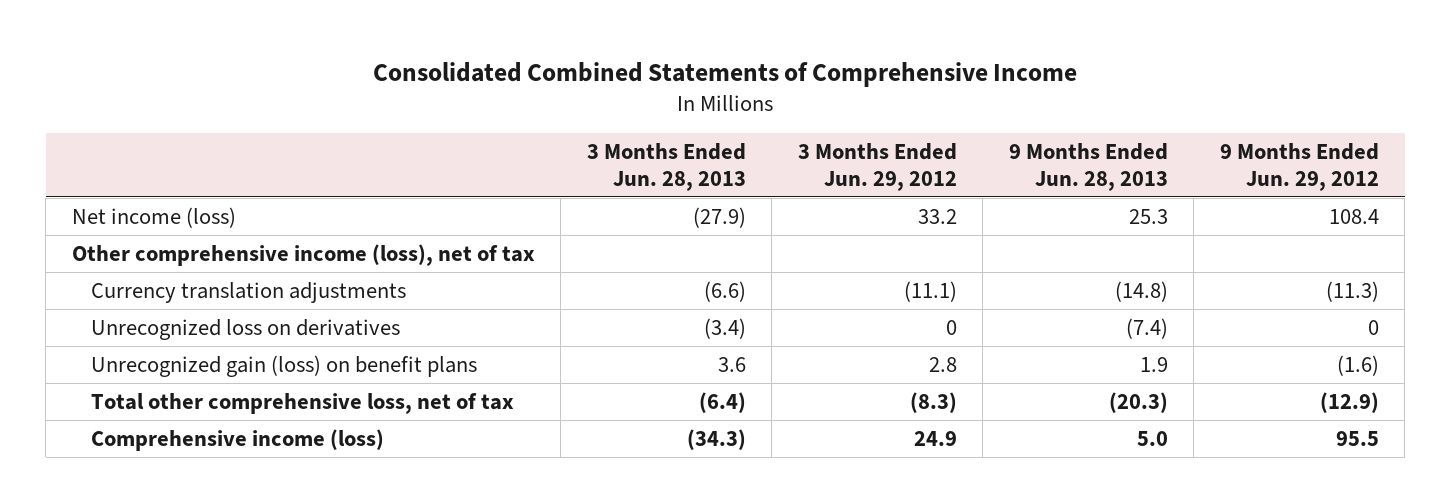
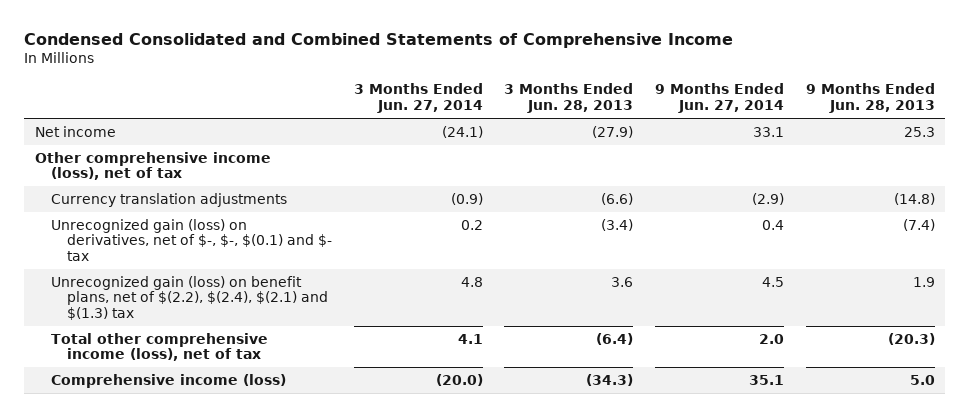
- Consolidated Combined Statements of Comprehensive Income
+ Condensed Consolidated and Combined Statements of Comprehensive Income
- | 3 Months Ended Jun. 28, 2013 | 3 Months Ended Jun. 29, 2012 | 9 Months Ended Jun. 28, 2013 | 9 Months Ended Jun. 29, 2012
+ | 3 Months Ended Jun. 27, 2014 | 3 Months Ended Jun. 28, 2013 | 9 Months Ended Jun. 27, 2014 | 9 Months Ended Jun. 28, 2013
- Net income (loss) | (27.9) | 33.2 | 25.3 | 108.4
+ Net income | (24.1) | (27.9) | 33.1 | 25.3
- Unrecognized loss on derivatives | (3.4) | 0 | (7.4) | 0
- Unrecognized gain (loss) on benefit plans | 3.6 | 2.8 | 1.9 | (1.6)
- Total other comprehensive loss, net of tax | (6.4) | (8.3) | (20.3) | (12.9)
+ Unrecognized gain (loss) on derivatives, net of $-, $-, $(0.1) and $- tax | 0.2 | (3.4) | 0.4 | (7.4)
+ Unrecognized gain (loss) on benefit plans, net of $(2.2), $(2.4), $(2.1) and $(1.3) tax | 4.8 | 3.6 | 4.5 | 1.9
+ Total other comprehensive income (loss), net of tax | 4.1 | (6.4) | 2.0 | (20.3)

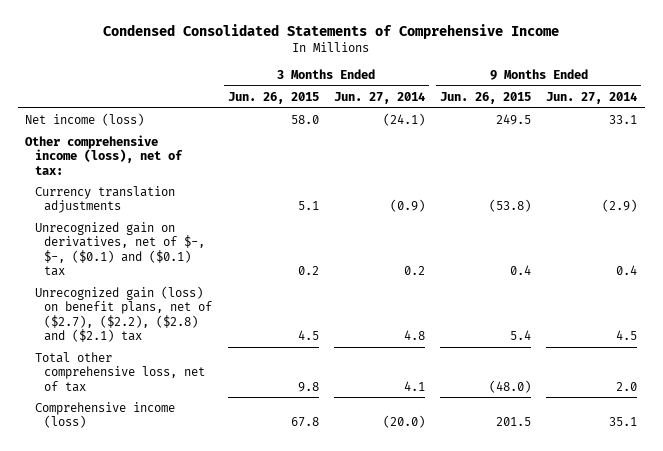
- Condensed Consolidated and Combined Statements of Comprehensive Income
+ Condensed Consolidated Statements of Comprehensive Income
- | 3 Months Ended Jun. 27, 2014 | 3 Months Ended Jun. 28, 2013 | 9 Months Ended Jun. 27, 2014 | 9 Months Ended Jun. 28, 2013
+ | 3 Months Ended Jun. 26, 2015 | 3 Months Ended Jun. 27, 2014 | 9 Months Ended Jun. 26, 2015 | 9 Months Ended Jun. 27, 2014
- Net income | (24.1) | (27.9) | 33.1 | 25.3
- Other comprehensive income (loss), net of tax
+ Net income (loss) | 58.0 | (24.1) | 249.5 | 33.1
+ Other comprehensive income (loss), net of tax:
- Unrecognized gain (loss) on derivatives, net of $-, $-, $(0.1) and $- tax | 0.2 | (3.4) | 0.4 | (7.4)
- Unrecognized gain (loss) on benefit plans, net of $(2.2), $(2.4), $(2.1) and $(1.3) tax | 4.8 | 3.6 | 4.5 | 1.9
- Total other comprehensive income (loss), net of tax | 4.1 | (6.4) | 2.0 | (20.3)
+ Unrecognized gain on derivatives, net of $-, $-, ($0.1) and ($0.1) tax | 0.2 | 0.2 | 0.4 | 0.4
+ Unrecognized gain (loss) on benefit plans, net of ($2.7), ($2.2), ($2.8) and ($2.1) tax | 4.5 | 4.8 | 5.4 | 4.5
+ Total other comprehensive loss, net of tax | 9.8 | 4.1 | (48.0) | 2.0

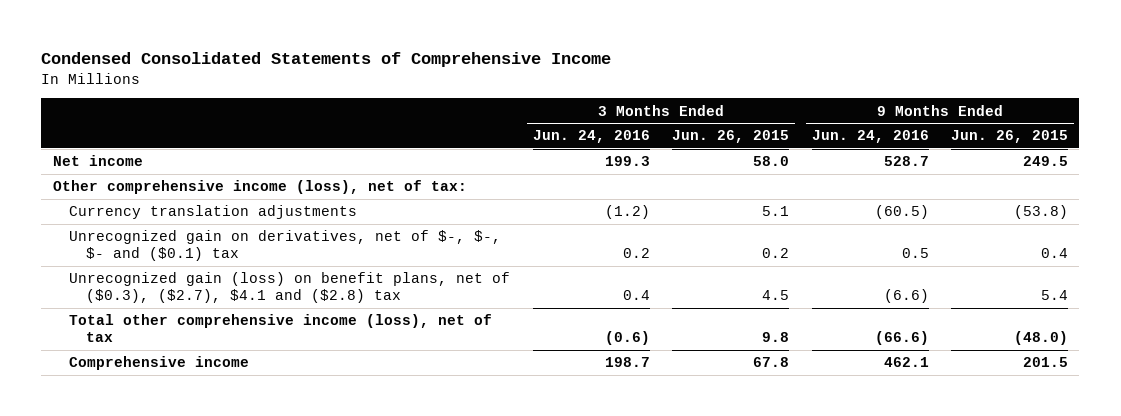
- | 3 Months Ended Jun. 26, 2015 | 3 Months Ended Jun. 27, 2014 | 9 Months Ended Jun. 26, 2015 | 9 Months Ended Jun. 27, 2014
+ | 3 Months Ended Jun. 24, 2016 | 3 Months Ended Jun. 26, 2015 | 9 Months Ended Jun. 24, 2016 | 9 Months Ended Jun. 26, 2015
- Net income (loss) | 58.0 | (24.1) | 249.5 | 33.1
+ Net income | 199.3 | 58.0 | 528.7 | 249.5
- Unrecognized gain on derivatives, net of $-, $-, ($0.1) and ($0.1) tax | 0.2 | 0.2 | 0.4 | 0.4
- Unrecognized gain (loss) on benefit plans, net of ($2.7), ($2.2), ($2.8) and ($2.1) tax | 4.5 | 4.8 | 5.4 | 4.5
- Total other comprehensive loss, net of tax | 9.8 | 4.1 | (48.0) | 2.0
- Comprehensive income (loss) | 67.8 | (20.0) | 201.5 | 35.1
+ Unrecognized gain on derivatives, net of $-, $-, $- and ($0.1) tax | 0.2 | 0.2 | 0.5 | 0.4
+ Unrecognized gain (loss) on benefit plans, net of ($0.3), ($2.7), $4.1 and ($2.8) tax | 0.4 | 4.5 | (6.6) | 5.4
+ Total other comprehensive income (loss), net of tax | (0.6) | 9.8 | (66.6) | (48.0)
+ Comprehensive income | 198.7 | 67.8 | 462.1 | 201.5

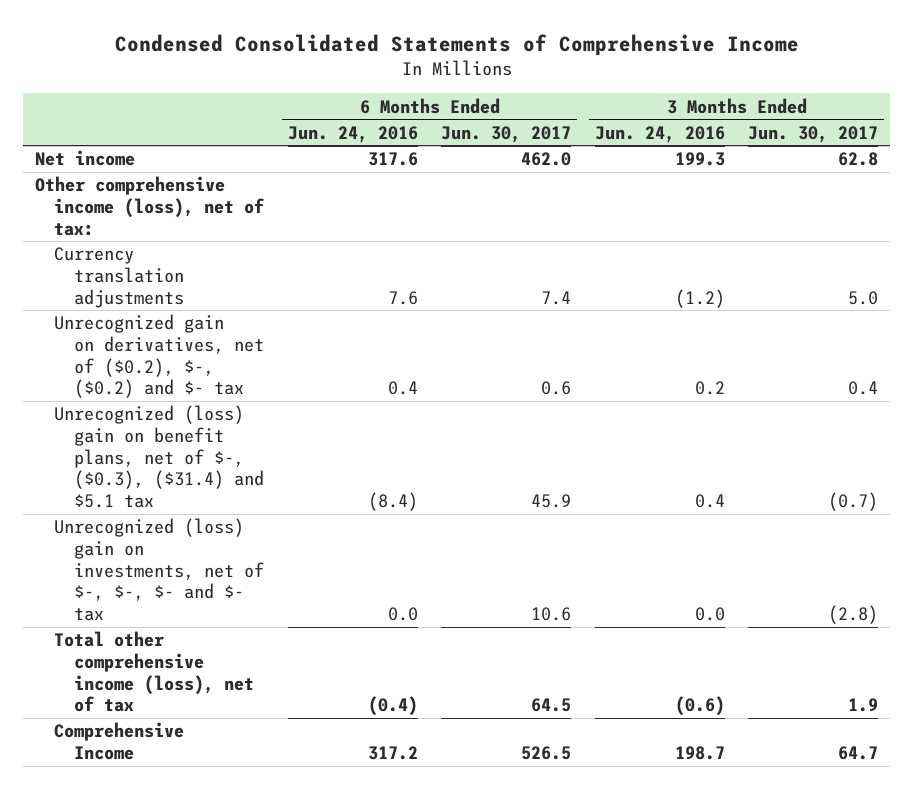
- | 3 Months Ended Jun. 24, 2016 | 3 Months Ended Jun. 26, 2015 | 9 Months Ended Jun. 24, 2016 | 9 Months Ended Jun. 26, 2015
+ | 6 Months Ended Jun. 24, 2016 | 6 Months Ended Jun. 30, 2017 | 3 Months Ended Jun. 24, 2016 | 3 Months Ended Jun. 30, 2017
- Unrecognized gain on derivatives, net of $-, $-, $- and ($0.1) tax | 0.2 | 0.2 | 0.5 | 0.4
- Unrecognized gain (loss) on benefit plans, net of ($0.3), ($2.7), $4.1 and ($2.8) tax | 0.4 | 4.5 | (6.6) | 5.4
+ Unrecognized gain on derivatives, net of ($0.2), $-, ($0.2) and $- tax | 0.4 | 0.6 | 0.2 | 0.4
+ Unrecognized (loss) gain on benefit plans, net of $-, ($0.3), ($31.4) and $5.1 tax | (8.4) | 45.9 | 0.4 | (0.7)
+ Unrecognized (loss) gain on investments, net of $-, $-, $- and $- tax | 0.0 | 10.6 | 0.0 | (2.8)
- Comprehensive income | 198.7 | 67.8 | 462.1 | 201.5
+ Comprehensive Income | 317.2 | 526.5 | 198.7 | 64.7

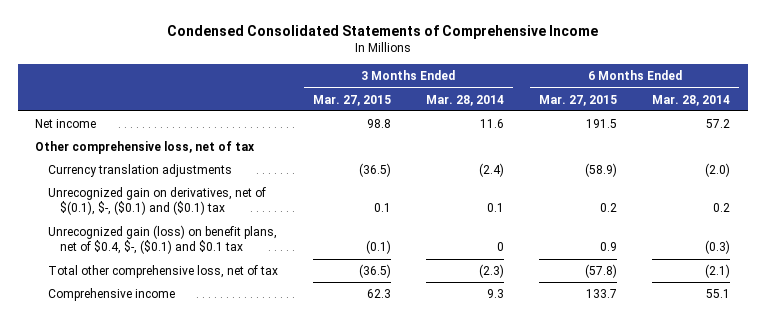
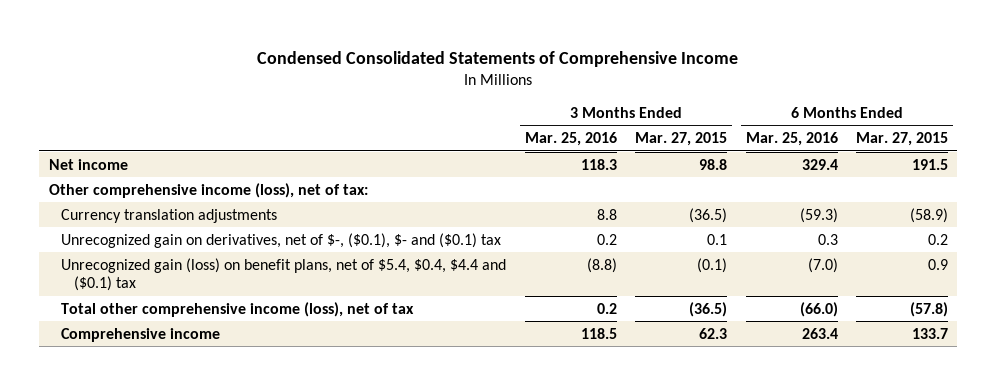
- | 3 Months Ended Mar. 27, 2015 | 3 Months Ended Mar. 28, 2014 | 6 Months Ended Mar. 27, 2015 | 6 Months Ended Mar. 28, 2014
+ | 3 Months Ended Mar. 25, 2016 | 3 Months Ended Mar. 27, 2015 | 6 Months Ended Mar. 25, 2016 | 6 Months Ended Mar. 27, 2015
- Other comprehensive loss, net of tax
+ Other comprehensive income (loss), net of tax:
- Unrecognized gain on derivatives, net of $(0.1), $-, ($0.1) and ($0.1) tax | 0.1 | 0.1 | 0.2 | 0.2
- Unrecognized gain (loss) on benefit plans, net of $0.4, $-, ($0.1) and $0.1 tax | (0.1) | 0 | 0.9 | (0.3)
- Total other comprehensive loss, net of tax | (36.5) | (2.3) | (57.8) | (2.1)
+ Unrecognized gain on derivatives, net of $-, ($0.1), $- and ($0.1) tax | 0.2 | 0.1 | 0.3 | 0.2
+ Unrecognized gain (loss) on benefit plans, net of $5.4, $0.4, $4.4 and ($0.1) tax | (8.8) | (0.1) | (7.0) | 0.9
+ Total other comprehensive income (loss), net of tax | 0.2 | (36.5) | (66.0) | (57.8)

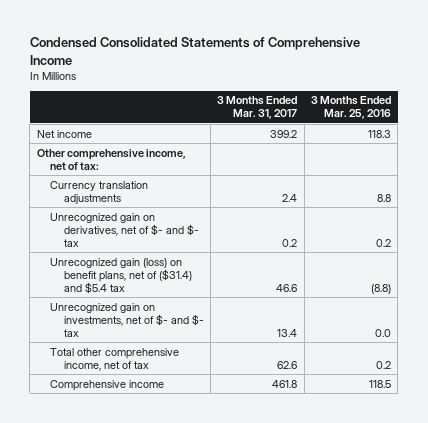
- | 3 Months Ended Mar. 25, 2016 | 3 Months Ended Mar. 27, 2015 | 6 Months Ended Mar. 25, 2016 | 6 Months Ended Mar. 27, 2015
+ | 3 Months Ended Mar. 31, 2017 | 3 Months Ended Mar. 25, 2016
- Other comprehensive income (loss), net of tax:
+ Other comprehensive income, net of tax:
- Unrecognized gain on derivatives, net of $-, ($0.1), $- and ($0.1) tax | 0.2 | 0.1 | 0.3 | 0.2
- Unrecognized gain (loss) on benefit plans, net of $5.4, $0.4, $4.4 and ($0.1) tax | (8.8) | (0.1) | (7.0) | 0.9
- Total other comprehensive income (loss), net of tax | 0.2 | (36.5) | (66.0) | (57.8)
+ Unrecognized gain on derivatives, net of $- and $- tax | 0.2 | 0.2
+ Unrecognized gain (loss) on benefit plans, net of ($31.4) and $5.4 tax | 46.6 | (8.8)
+ Unrecognized gain on investments, net of $- and $- tax | 13.4 | 0.0
+ Total other comprehensive income, net of tax | 62.6 | 0.2

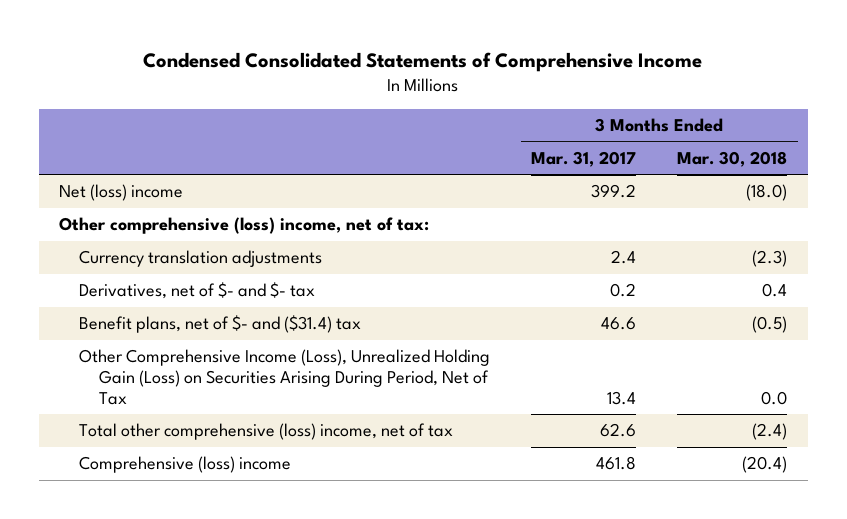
- | 3 Months Ended Mar. 31, 2017 | 3 Months Ended Mar. 25, 2016
+ | 3 Months Ended Mar. 31, 2017 | 3 Months Ended Mar. 30, 2018
- Net income | 399.2 | 118.3
- Other comprehensive income, net of tax:
+ Net (loss) income | 399.2 | (18.0)
+ Other comprehensive (loss) income, net of tax:
- Unrecognized gain on derivatives, net of $- and $- tax | 0.2 | 0.2
- Unrecognized gain (loss) on benefit plans, net of ($31.4) and $5.4 tax | 46.6 | (8.8)
- Unrecognized gain on investments, net of $- and $- tax | 13.4 | 0.0
- Total other comprehensive income, net of tax | 62.6 | 0.2
- Comprehensive income | 461.8 | 118.5
+ Derivatives, net of $- and $- tax | 0.2 | 0.4
+ Benefit plans, net of $- and ($31.4) tax | 46.6 | (0.5)
+ Other Comprehensive Income (Loss), Unrealized Holding Gain (Loss) on Securities Arising During Period, Net of Tax | 13.4 | 0.0
+ Total other comprehensive (loss) income, net of tax | 62.6 | (2.4)
+ Comprehensive (loss) income | 461.8 | (20.4)

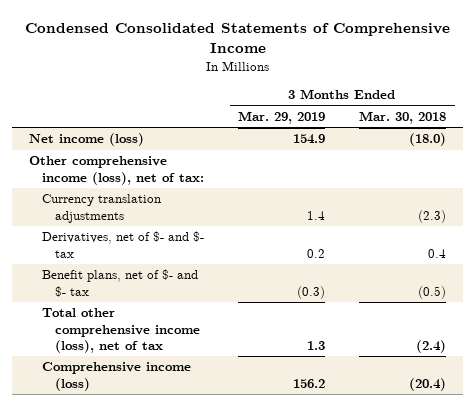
- | 3 Months Ended Mar. 31, 2017 | 3 Months Ended Mar. 30, 2018
+ | 3 Months Ended Mar. 29, 2019 | 3 Months Ended Mar. 30, 2018
- Net (loss) income | 399.2 | (18.0)
- Other comprehensive (loss) income, net of tax:
+ Net income (loss) | 154.9 | (18.0)
+ Other comprehensive income (loss), net of tax:
- Benefit plans, net of $- and ($31.4) tax | 46.6 | (0.5)
- Other Comprehensive Income (Loss), Unrealized Holding Gain (Loss) on Securities Arising During Period, Net of Tax | 13.4 | 0.0
- Total other comprehensive (loss) income, net of tax | 62.6 | (2.4)
- Comprehensive (loss) income | 461.8 | (20.4)
+ Benefit plans, net of $- and $- tax | (0.3) | (0.5)
+ Total other comprehensive income (loss), net of tax | 1.3 | (2.4)
+ Comprehensive income (loss) | 156.2 | (20.4)

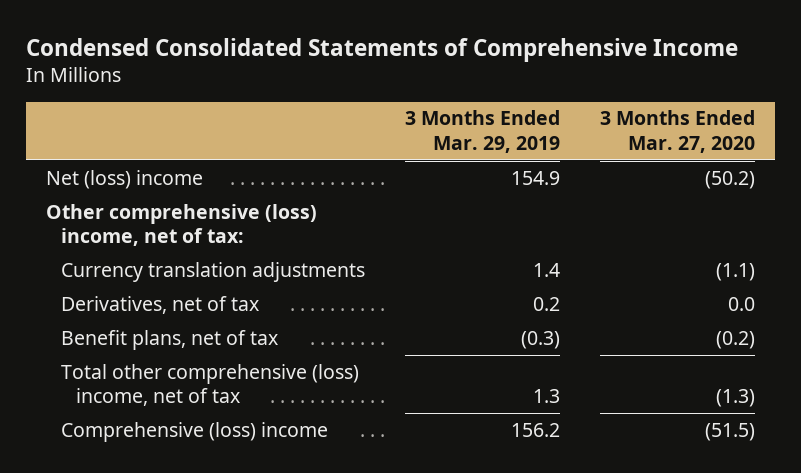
- | 3 Months Ended Mar. 29, 2019 | 3 Months Ended Mar. 30, 2018
+ | 3 Months Ended Mar. 29, 2019 | 3 Months Ended Mar. 27, 2020
- Net income (loss) | 154.9 | (18.0)
- Other comprehensive income (loss), net of tax:
+ Net (loss) income | 154.9 | (50.2)
+ Other comprehensive (loss) income, net of tax:
- Derivatives, net of $- and $- tax | 0.2 | 0.4
- Benefit plans, net of $- and $- tax | (0.3) | (0.5)
- Total other comprehensive income (loss), net of tax | 1.3 | (2.4)
- Comprehensive income (loss) | 156.2 | (20.4)
+ Derivatives, net of tax | 0.2 | 0.0
+ Benefit plans, net of tax | (0.3) | (0.2)
+ Total other comprehensive (loss) income, net of tax | 1.3 | (1.3)
+ Comprehensive (loss) income | 156.2 | (51.5)

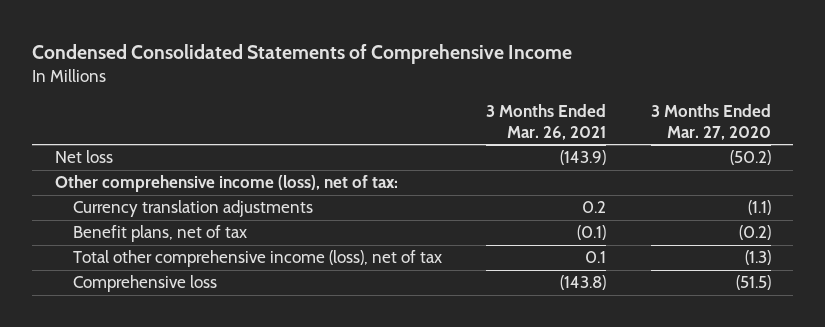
- | 3 Months Ended Mar. 29, 2019 | 3 Months Ended Mar. 27, 2020
+ | 3 Months Ended Mar. 26, 2021 | 3 Months Ended Mar. 27, 2020
- Net (loss) income | 154.9 | (50.2)
- Other comprehensive (loss) income, net of tax:
+ Net loss | (143.9) | (50.2)
+ Other comprehensive income (loss), net of tax:
- Derivatives, net of tax | 0.2 | 0.0
- Total other comprehensive (loss) income, net of tax | 1.3 | (1.3)
- Comprehensive (loss) income | 156.2 | (51.5)
+ Total other comprehensive income (loss), net of tax | 0.1 | (1.3)
+ Comprehensive loss | (143.8) | (51.5)

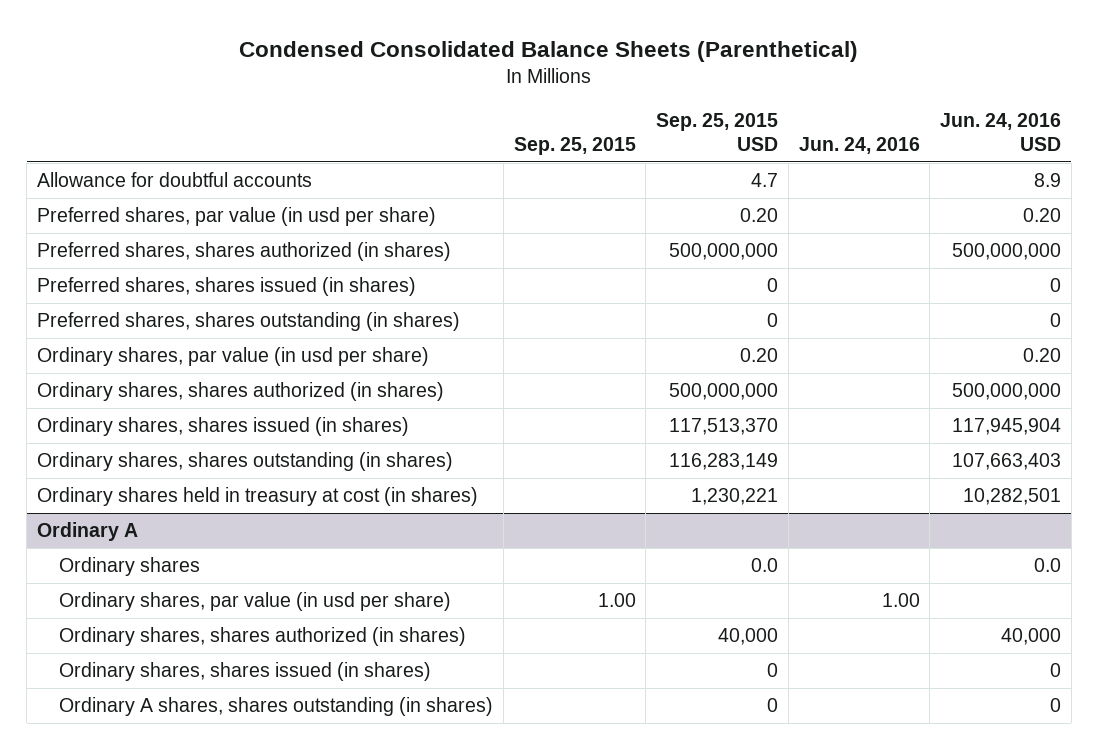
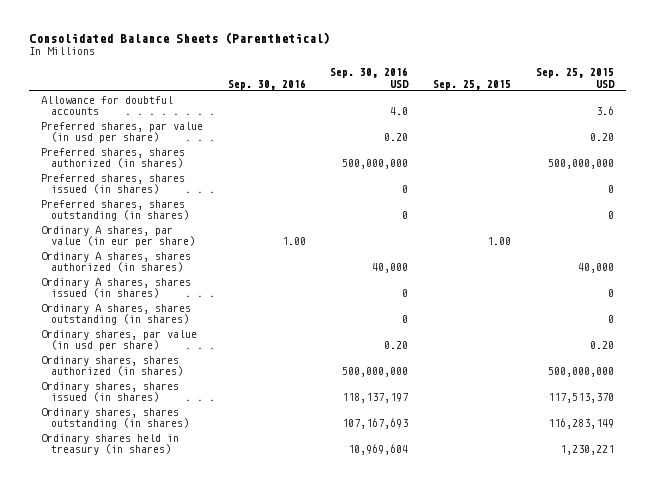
- Condensed Consolidated Balance Sheets (Parenthetical)
+ Consolidated Balance Sheets (Parenthetical)
- | Sep. 25, 2015 | Sep. 25, 2015 USD | Jun. 24, 2016 | Jun. 24, 2016 USD
+ | Sep. 30, 2016 | Sep. 30, 2016 USD | Sep. 25, 2015 | Sep. 25, 2015 USD
- Allowance for doubtful accounts | | 4.7 | | 8.9
+ Allowance for doubtful accounts | | 4.0 | | 3.6
+ Ordinary A shares, par value (in eur per share) | 1.00 | | 1.00 |
+ Ordinary A shares, shares authorized (in shares) | | 40,000 | | 40,000
+ Ordinary A shares, shares issued (in shares) | | 0 | | 0
+ Ordinary A shares, shares outstanding (in shares) | | 0 | | 0
- Ordinary shares held in treasury at cost (in shares) | | 1,230,221 | | 10,282,501
- Ordinary A
- Ordinary shares | | 0.0 | | 0.0
- Ordinary shares, par value (in usd per share) | 1.00 | | 1.00 |
- Ordinary shares, shares authorized (in shares) | | 40,000 | | 40,000
- Ordinary shares, shares issued (in shares) | | 0 | | 0
- Ordinary A shares, shares outstanding (in shares) | | 0 | | 0
+ Ordinary shares held in treasury (in shares) | | 10,969,604 | | 1,230,221

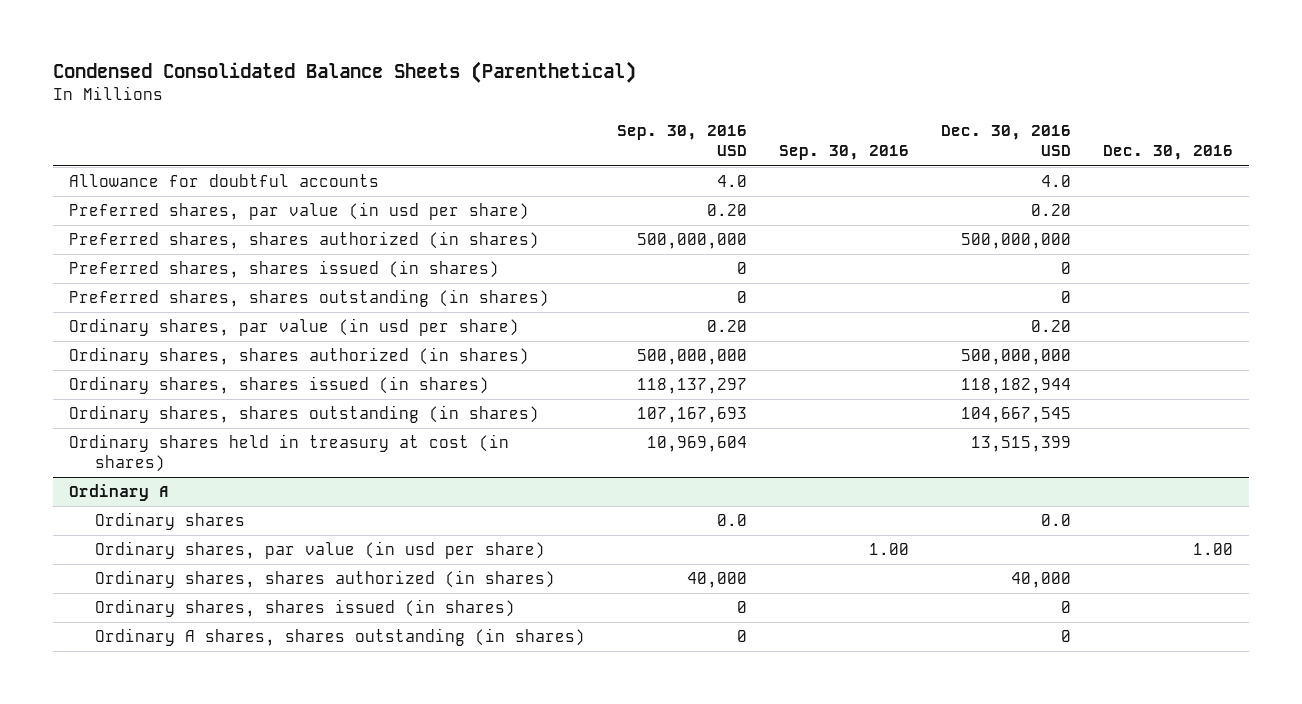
- Consolidated Balance Sheets (Parenthetical)
+ Condensed Consolidated Balance Sheets (Parenthetical)
- | Sep. 30, 2016 | Sep. 30, 2016 USD | Sep. 25, 2015 | Sep. 25, 2015 USD
+ | Sep. 30, 2016 USD | Sep. 30, 2016 | Dec. 30, 2016 USD | Dec. 30, 2016
- Ordinary A shares, par value (in eur per share) | 1.00 | | 1.00 |
- Ordinary A shares, shares authorized (in shares) | | 40,000 | | 40,000
- Ordinary A shares, shares issued (in shares) | | 0 | | 0
- Ordinary A shares, shares outstanding (in shares) | | 0 | | 0
- Ordinary shares, shares issued (in shares) | | 118,137,197 | | 117,513,370
+ Ordinary shares, shares issued (in shares) | 118,137,297 | | 118,182,944 |
- Ordinary shares held in treasury (in shares) | | 10,969,604 | | 1,230,221
+ Ordinary shares held in treasury at cost (in shares) | 10,969,604 | | 13,515,399 |
+ Ordinary A
+ Ordinary shares | 0.0 | | 0.0 |
+ Ordinary shares, par value (in usd per share) | | 1.00 | | 1.00
+ Ordinary shares, shares authorized (in shares) | 40,000 | | 40,000 |
+ Ordinary shares, shares issued (in shares) | 0 | | 0 |
+ Ordinary A shares, shares outstanding (in shares) | 0 | | 0 |

